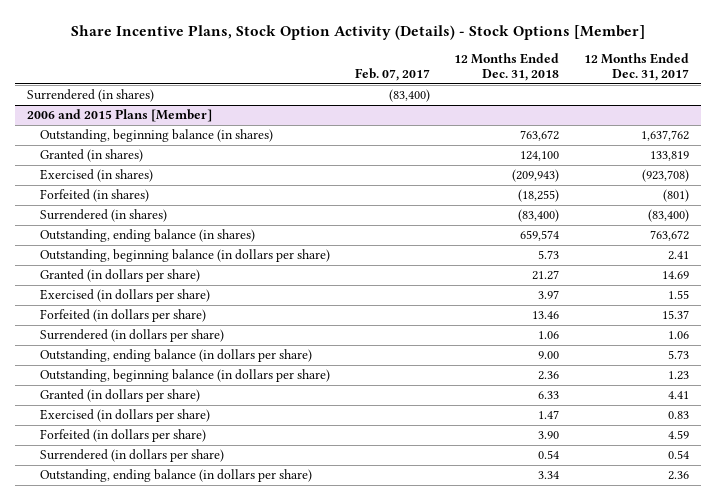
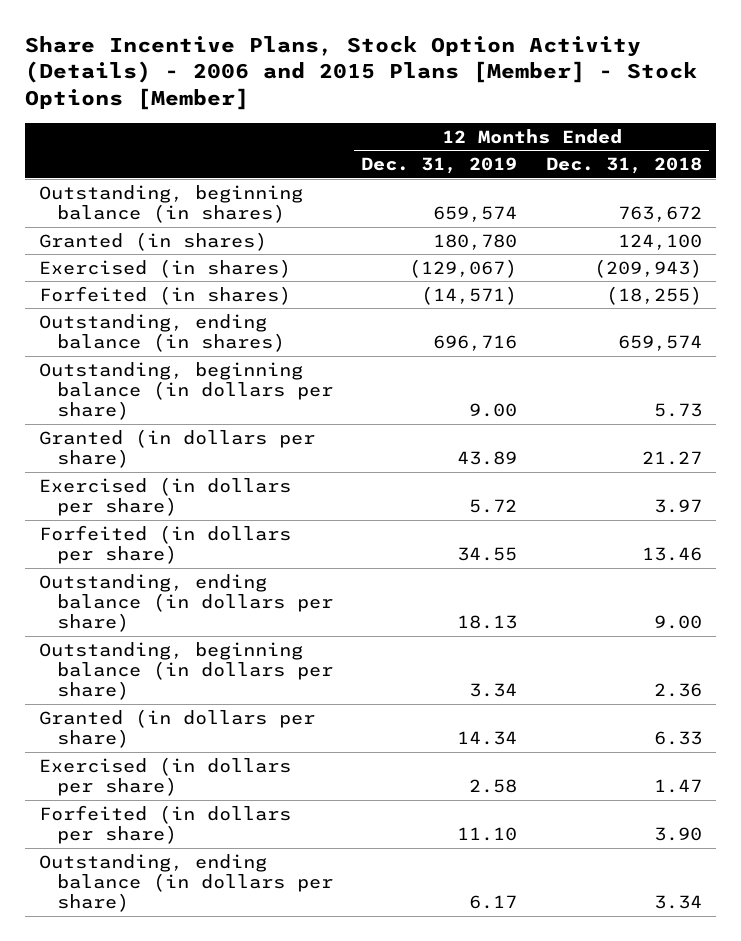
- Share Incentive Plans, Stock Option Activity (Details) - Stock Options [Member]
+ Share Incentive Plans, Stock Option Activity (Details) - 2006 and 2015 Plans [Member] - Stock Options [Member]
- | Feb. 07, 2017 | 12 Months Ended Dec. 31, 2018 | 12 Months Ended Dec. 31, 2017
+ | 12 Months Ended Dec. 31, 2019 | 12 Months Ended Dec. 31, 2018
- Surrendered (in shares) | (83,400) | |
- 2006 and 2015 Plans [Member]
- Surrendered (in shares) | | (83,400) | (83,400)
- Surrendered (in dollars per share) | | 1.06 | 1.06
- Surrendered (in dollars per share) | | 0.54 | 0.54

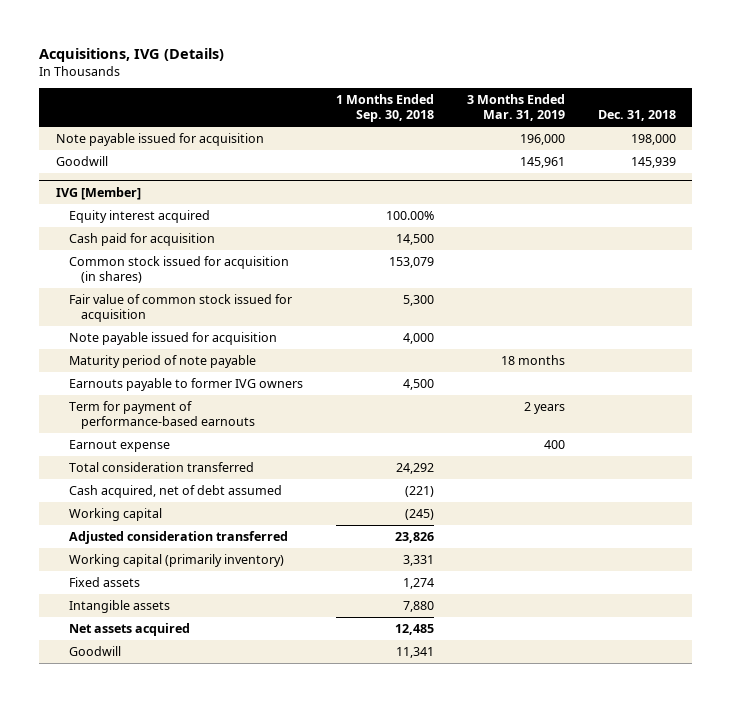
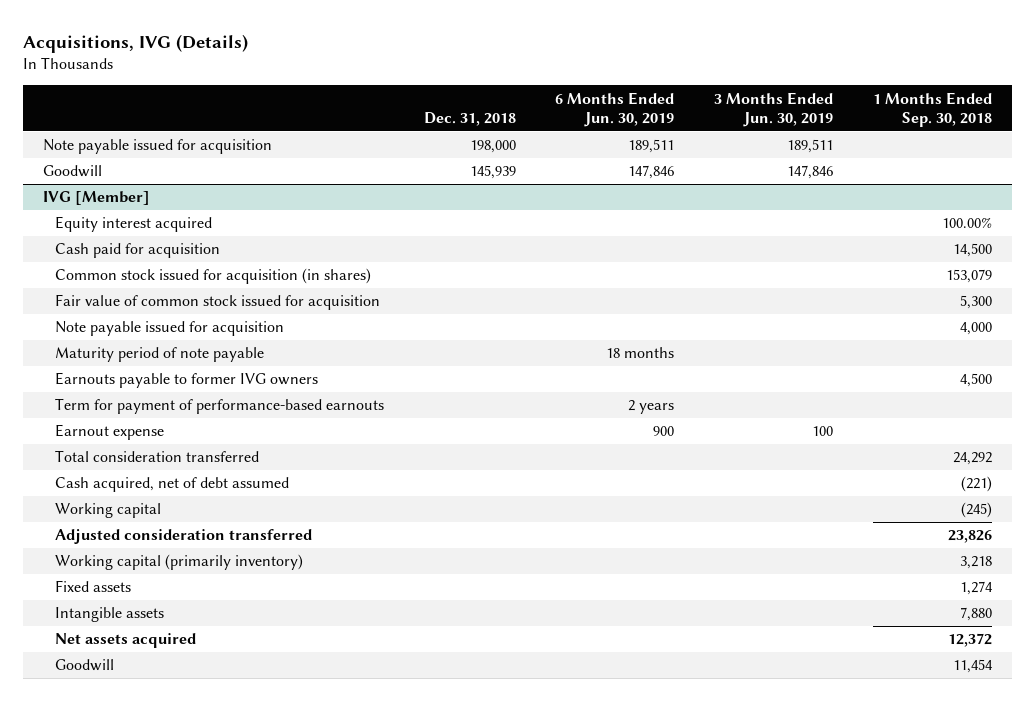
- | 1 Months Ended Sep. 30, 2018 | 3 Months Ended Mar. 31, 2019 | Dec. 31, 2018
+ | Dec. 31, 2018 | 6 Months Ended Jun. 30, 2019 | 3 Months Ended Jun. 30, 2019 | 1 Months Ended Sep. 30, 2018
@ IVG [Member]
- Working capital (primarily inventory) | 3,331 | |
+ Working capital (primarily inventory) | | | | 3,218
- Net assets acquired | 12,485 | |
- Goodwill | 11,341 | |
+ Net assets acquired | | | | 12,372
+ Goodwill | | | | 11,454

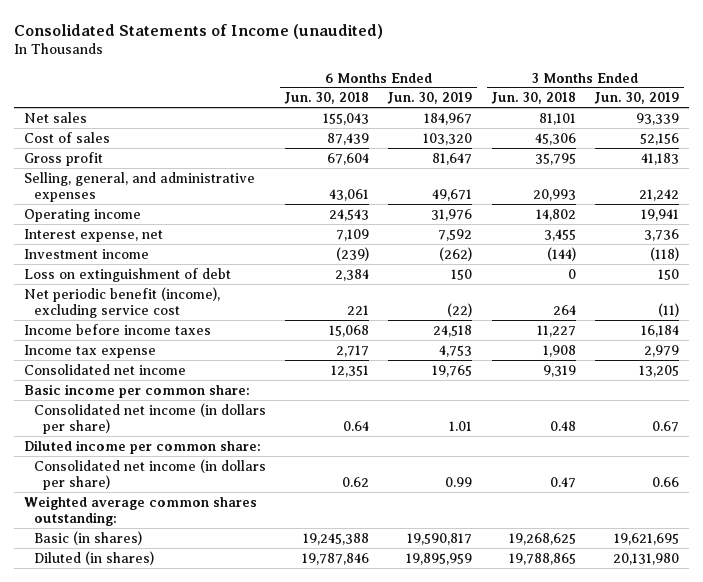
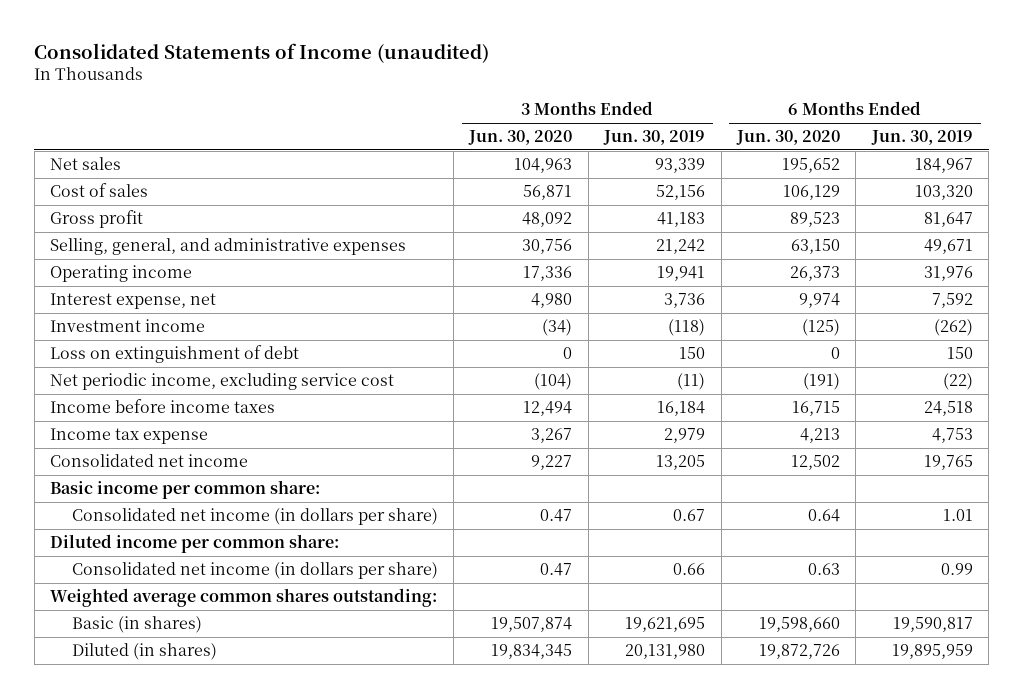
- | 6 Months Ended Jun. 30, 2018 | 6 Months Ended Jun. 30, 2019 | 3 Months Ended Jun. 30, 2018 | 3 Months Ended Jun. 30, 2019
+ | 3 Months Ended Jun. 30, 2020 | 3 Months Ended Jun. 30, 2019 | 6 Months Ended Jun. 30, 2020 | 6 Months Ended Jun. 30, 2019
- Net periodic benefit (income), excluding service cost | 221 | (22) | 264 | (11)
+ Net periodic income, excluding service cost | (104) | (11) | (191) | (22)

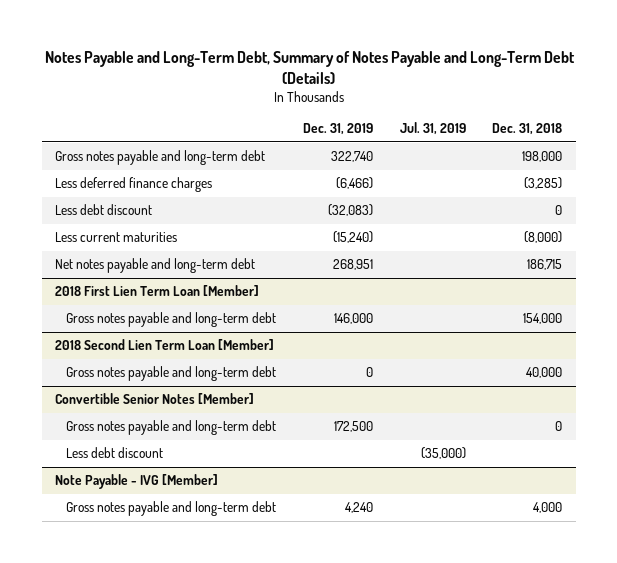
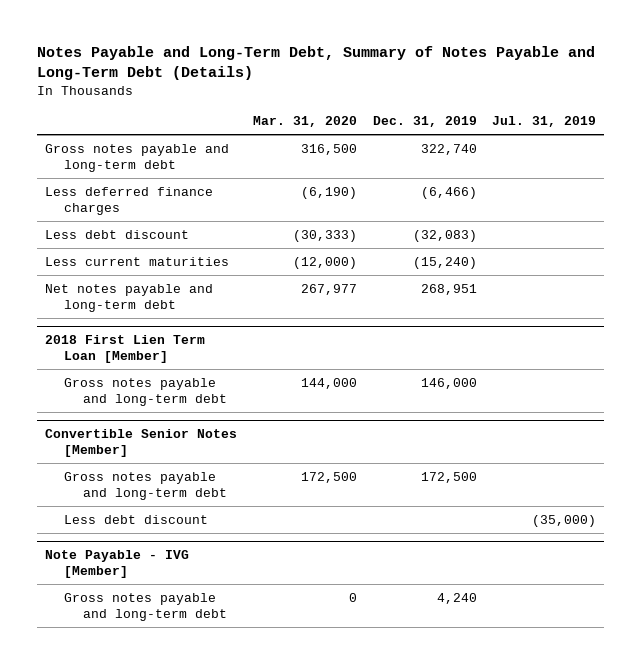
- | Dec. 31, 2019 | Jul. 31, 2019 | Dec. 31, 2018
+ | Mar. 31, 2020 | Dec. 31, 2019 | Jul. 31, 2019
- 2018 Second Lien Term Loan [Member]
- Gross notes payable and long-term debt | 0 | | 40,000

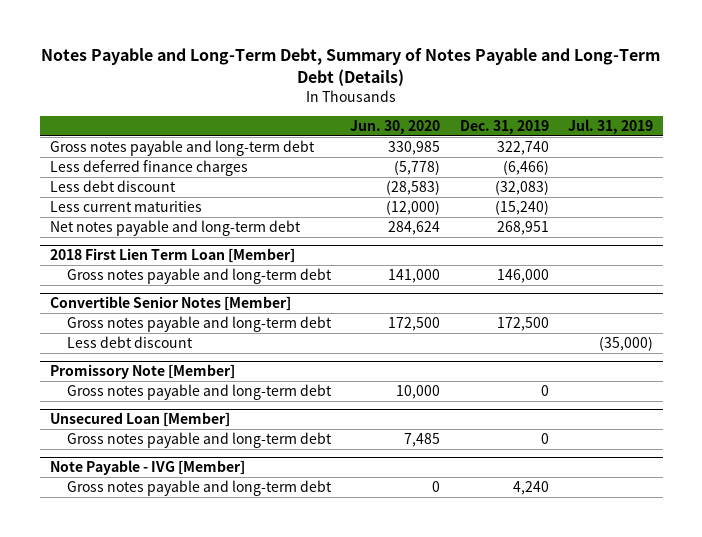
- | Mar. 31, 2020 | Dec. 31, 2019 | Jul. 31, 2019
+ | Jun. 30, 2020 | Dec. 31, 2019 | Jul. 31, 2019
+ Promissory Note [Member]
+ Gross notes payable and long-term debt | 10,000 | 0 |
+ Unsecured Loan [Member]
+ Gross notes payable and long-term debt | 7,485 | 0 |

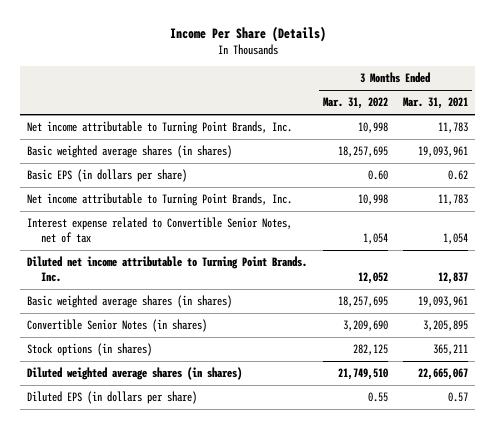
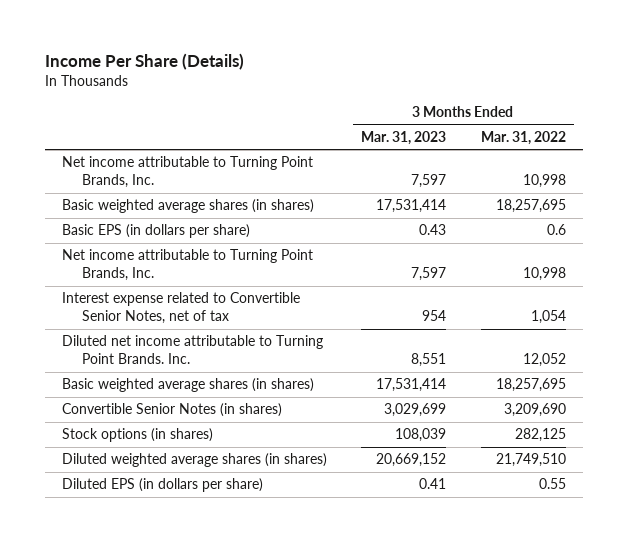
- | 3 Months Ended Mar. 31, 2022 | 3 Months Ended Mar. 31, 2021
+ | 3 Months Ended Mar. 31, 2023 | 3 Months Ended Mar. 31, 2022
- Basic EPS (in dollars per share) | 0.60 | 0.62
+ Basic EPS (in dollars per share) | 0.43 | 0.6

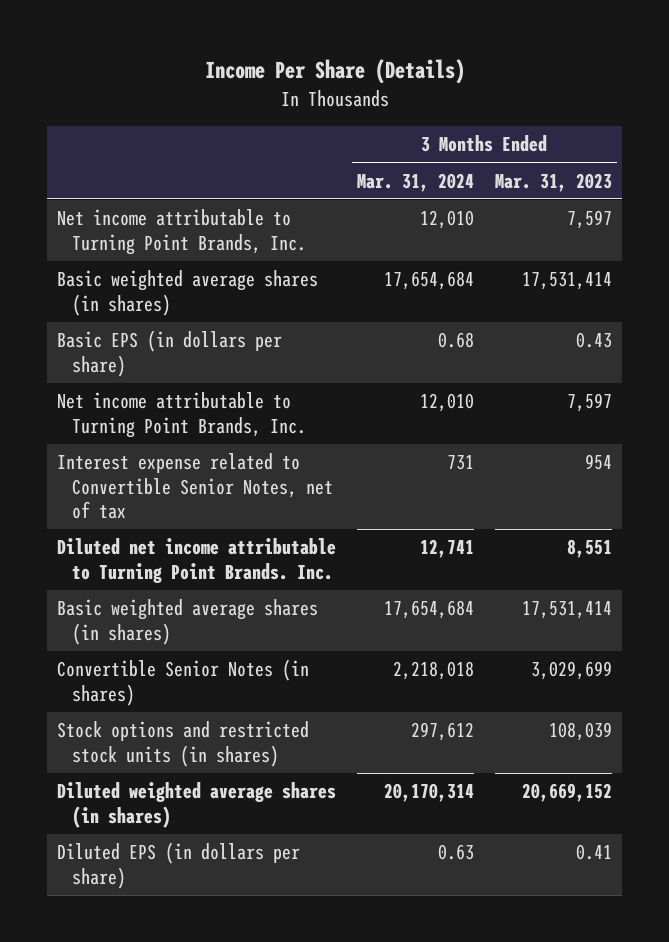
- | 3 Months Ended Mar. 31, 2023 | 3 Months Ended Mar. 31, 2022
+ | 3 Months Ended Mar. 31, 2024 | 3 Months Ended Mar. 31, 2023
- Stock options (in shares) | 108,039 | 282,125
+ Stock options and restricted stock units (in shares) | 297,612 | 108,039

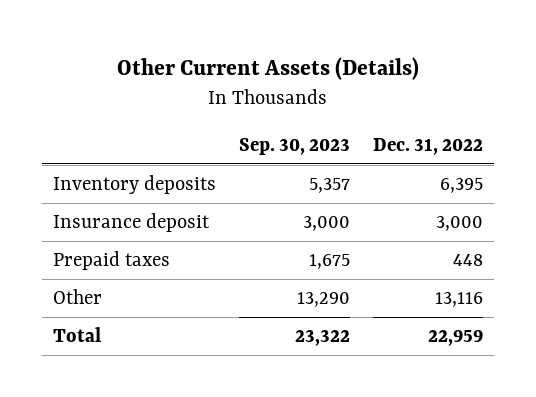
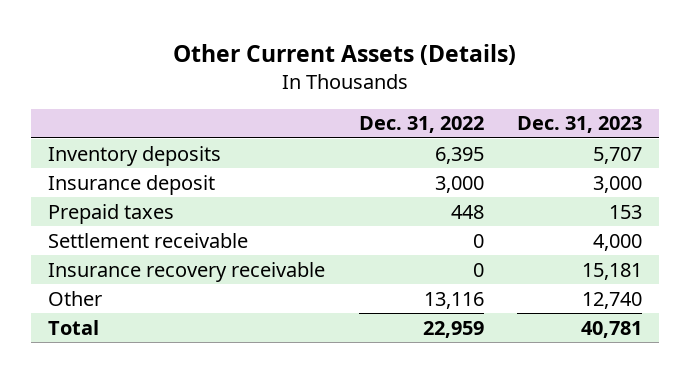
- | Sep. 30, 2023 | Dec. 31, 2022
+ | Dec. 31, 2022 | Dec. 31, 2023
+ Settlement receivable | 0 | 4,000
+ Insurance recovery receivable | 0 | 15,181

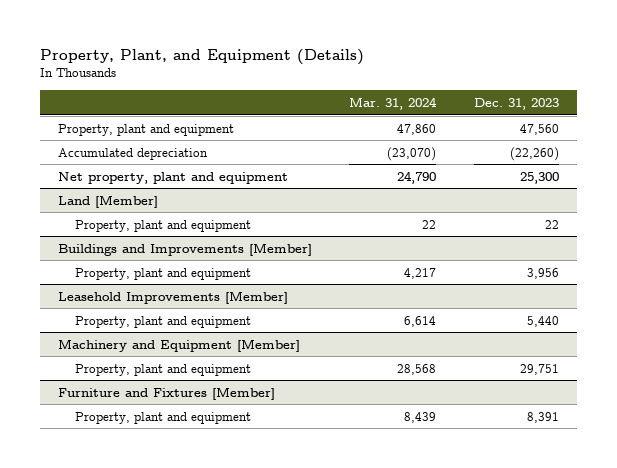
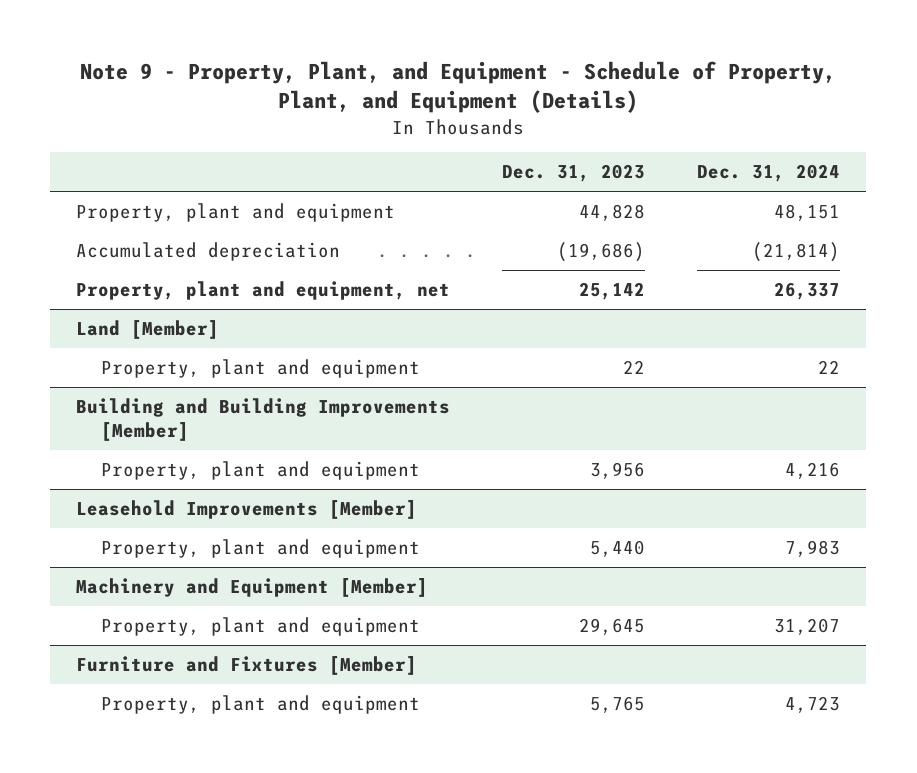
- Property, Plant, and Equipment (Details)
+ Note 9 - Property, Plant, and Equipment - Schedule of Property, Plant, and Equipment (Details)
- | Mar. 31, 2024 | Dec. 31, 2023
+ | Dec. 31, 2023 | Dec. 31, 2024
- Property, plant and equipment | 47,860 | 47,560
- Accumulated depreciation | (23,070) | (22,260)
- Net property, plant and equipment | 24,790 | 25,300
+ Property, plant and equipment | 44,828 | 48,151
+ Accumulated depreciation | (19,686) | (21,814)
+ Property, plant and equipment, net | 25,142 | 26,337
- Buildings and Improvements [Member]
+ Building and Building Improvements [Member]
@ Machinery and Equipment [Member]
- Property, plant and equipment | 28,568 | 29,751
+ Property, plant and equipment | 29,645 | 31,207
@ Furniture and Fixtures [Member]
- Property, plant and equipment | 8,439 | 8,391
+ Property, plant and equipment | 5,765 | 4,723

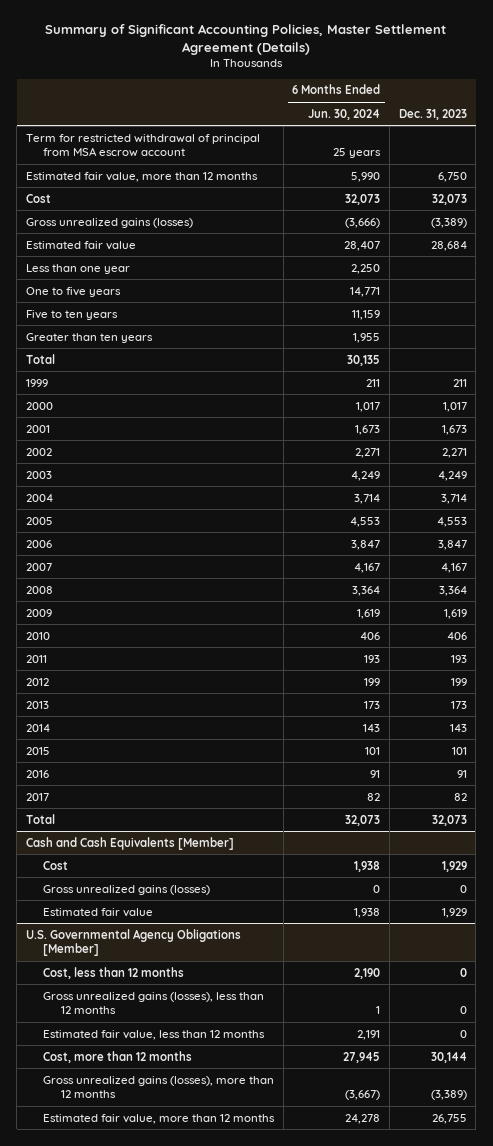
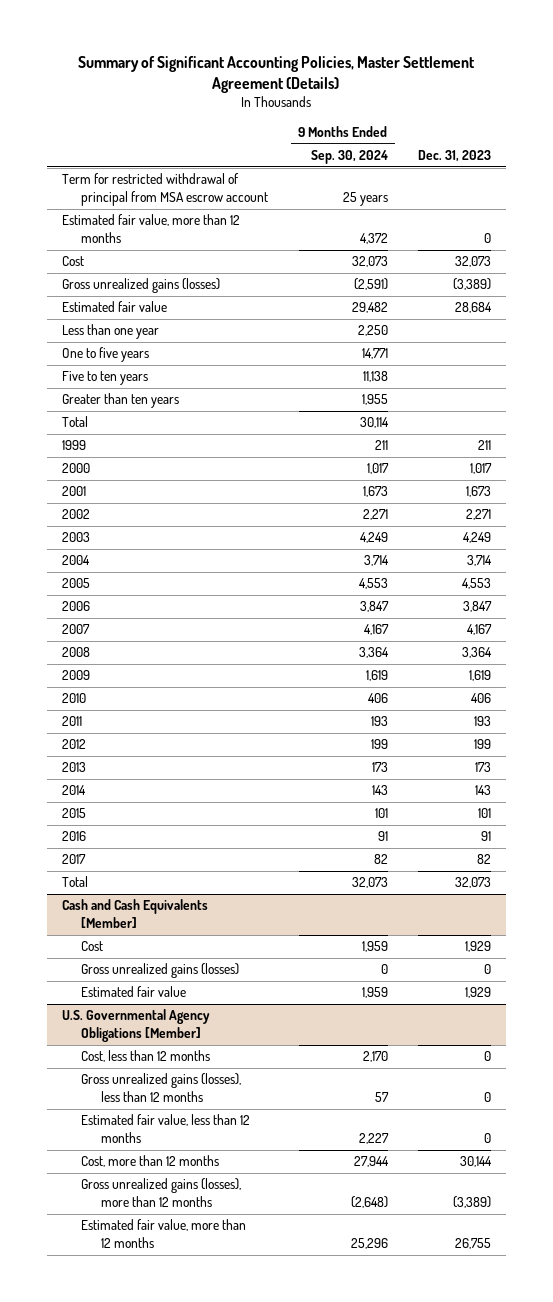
- | 6 Months Ended Jun. 30, 2024 | Dec. 31, 2023
+ | 9 Months Ended Sep. 30, 2024 | Dec. 31, 2023
- Estimated fair value, more than 12 months | 5,990 | 6,750
+ Estimated fair value, more than 12 months | 4,372 | 0

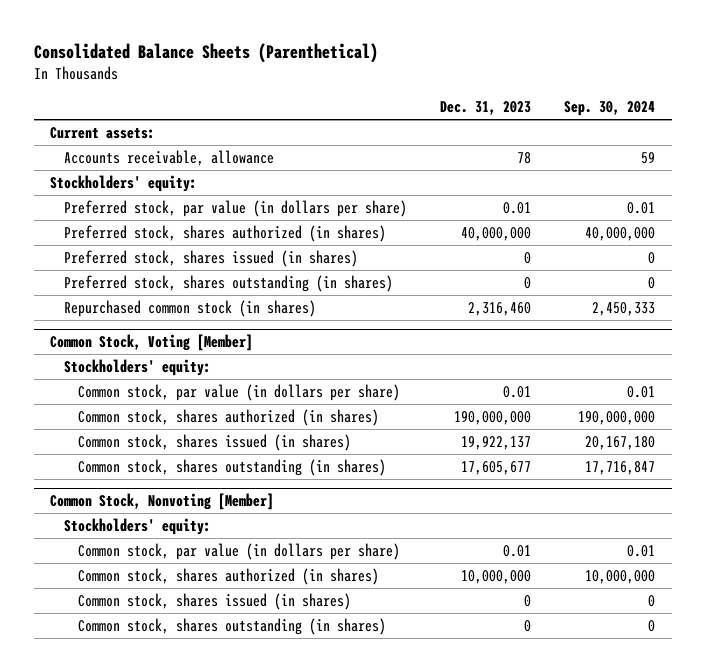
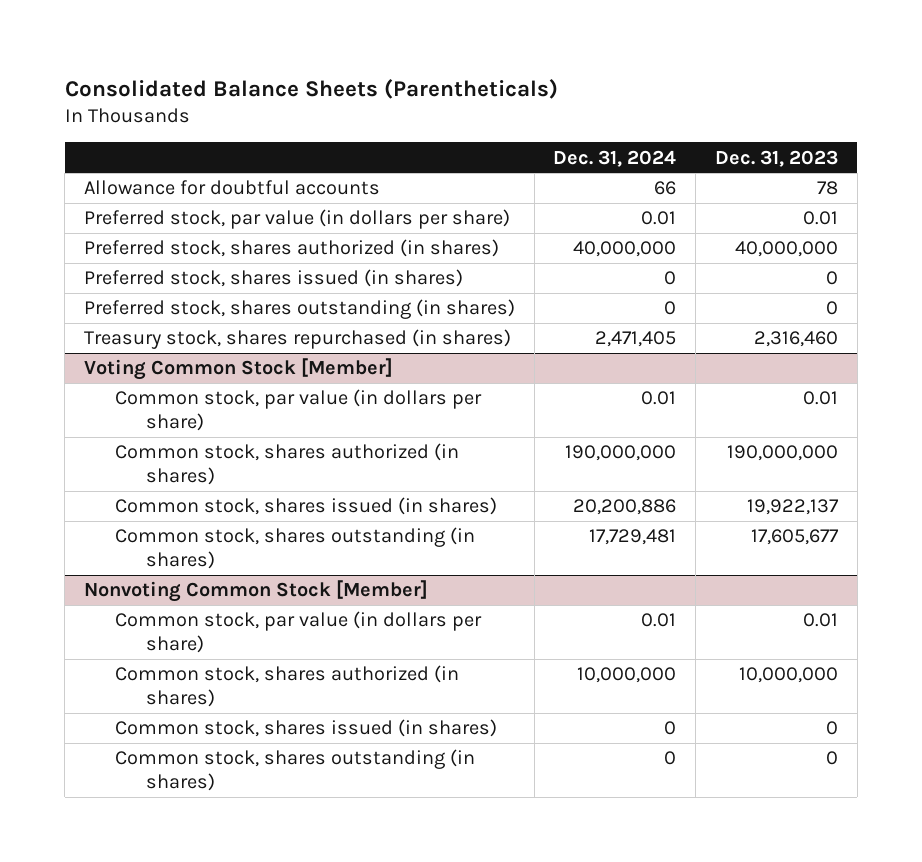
- Consolidated Balance Sheets (Parenthetical)
+ Consolidated Balance Sheets (Parentheticals)
- | Dec. 31, 2023 | Sep. 30, 2024
+ | Dec. 31, 2024 | Dec. 31, 2023
- Current assets:
- Accounts receivable, allowance | 78 | 59
- Stockholders' equity:
+ Allowance for doubtful accounts | 66 | 78
- Repurchased common stock (in shares) | 2,316,460 | 2,450,333
- Common Stock, Voting [Member]
- Stockholders' equity:
+ Treasury stock, shares repurchased (in shares) | 2,471,405 | 2,316,460
+ Voting Common Stock [Member]
- Common Stock, Nonvoting [Member]
- Stockholders' equity:
+ Nonvoting Common Stock [Member]

